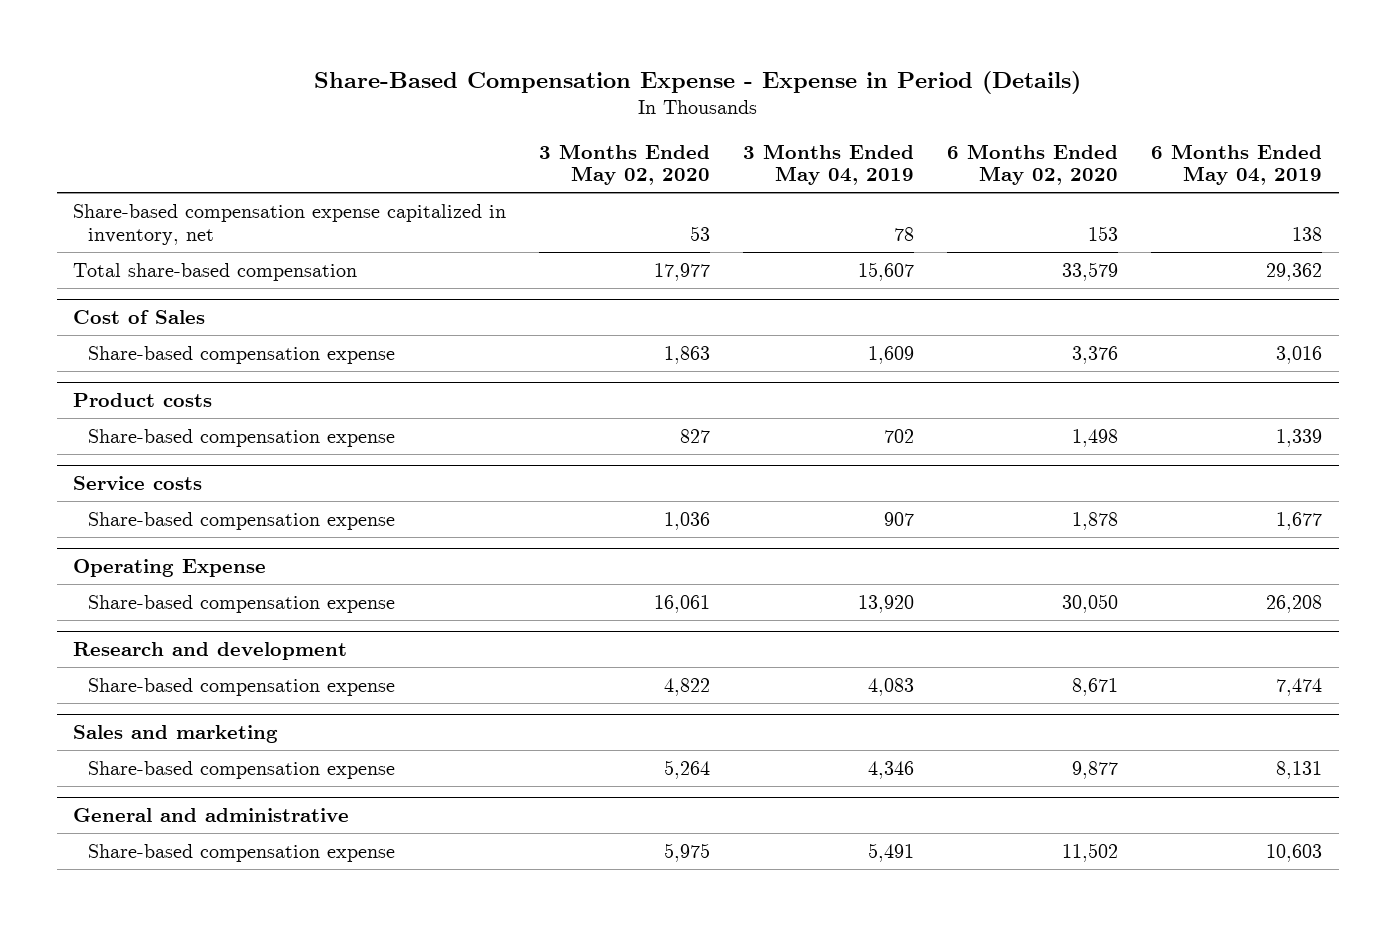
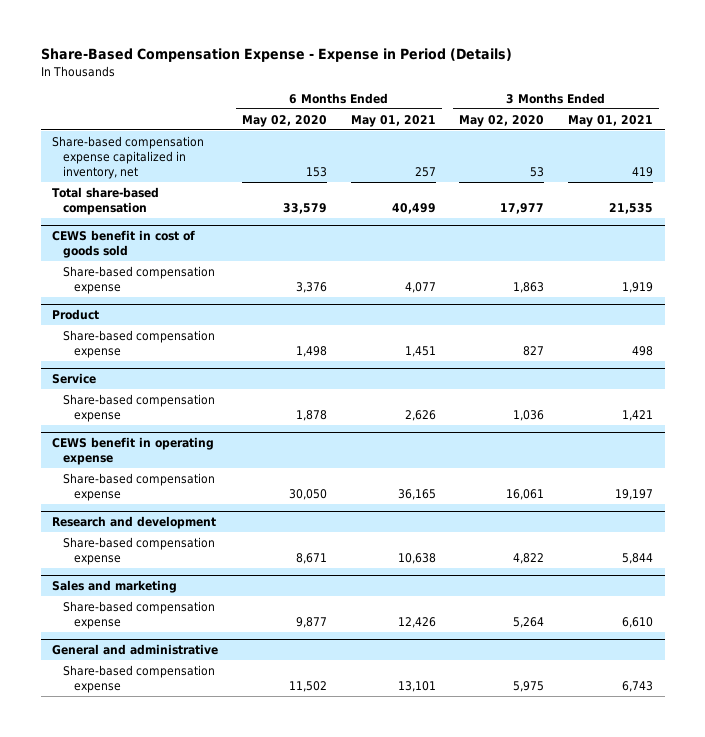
- | 3 Months Ended May 02, 2020 | 3 Months Ended May 04, 2019 | 6 Months Ended May 02, 2020 | 6 Months Ended May 04, 2019
+ | 6 Months Ended May 02, 2020 | 6 Months Ended May 01, 2021 | 3 Months Ended May 02, 2020 | 3 Months Ended May 01, 2021
- Cost of Sales
+ CEWS benefit in cost of goods sold
- Product costs
+ Product
- Service costs
+ Service
- Operating Expense
+ CEWS benefit in operating expense

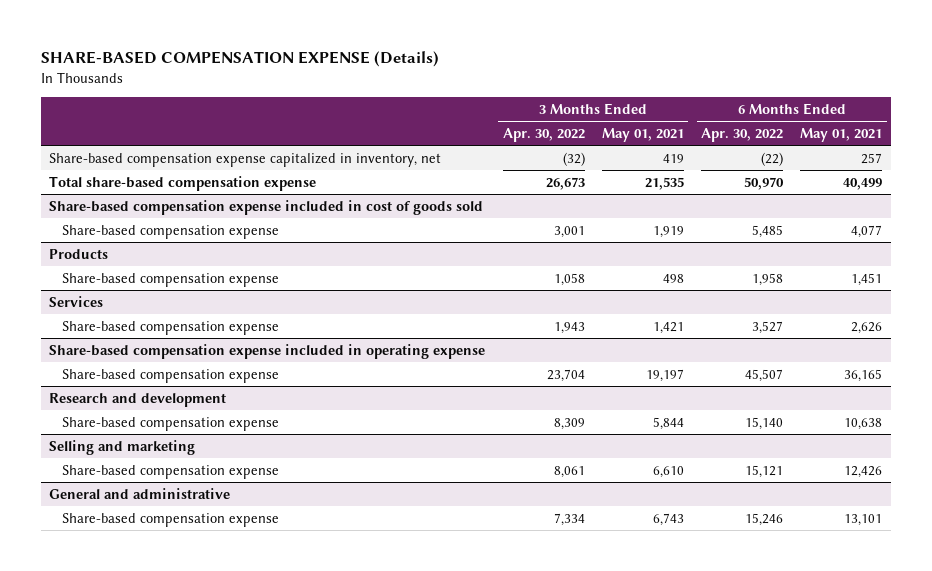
- Share-Based Compensation Expense - Expense in Period (Details)
+ SHARE-BASED COMPENSATION EXPENSE (Details)
- | 6 Months Ended May 02, 2020 | 6 Months Ended May 01, 2021 | 3 Months Ended May 02, 2020 | 3 Months Ended May 01, 2021
+ | 3 Months Ended Apr. 30, 2022 | 3 Months Ended May 01, 2021 | 6 Months Ended Apr. 30, 2022 | 6 Months Ended May 01, 2021
- Total share-based compensation | 33,579 | 40,499 | 17,977 | 21,535
- CEWS benefit in cost of goods sold
+ Total share-based compensation expense | 26,673 | 21,535 | 50,970 | 40,499
+ Share-based compensation expense included in cost of goods sold
- Product
+ Products
- Service
+ Services
- CEWS benefit in operating expense
+ Share-based compensation expense included in operating expense
- Sales and marketing
+ Selling and marketing

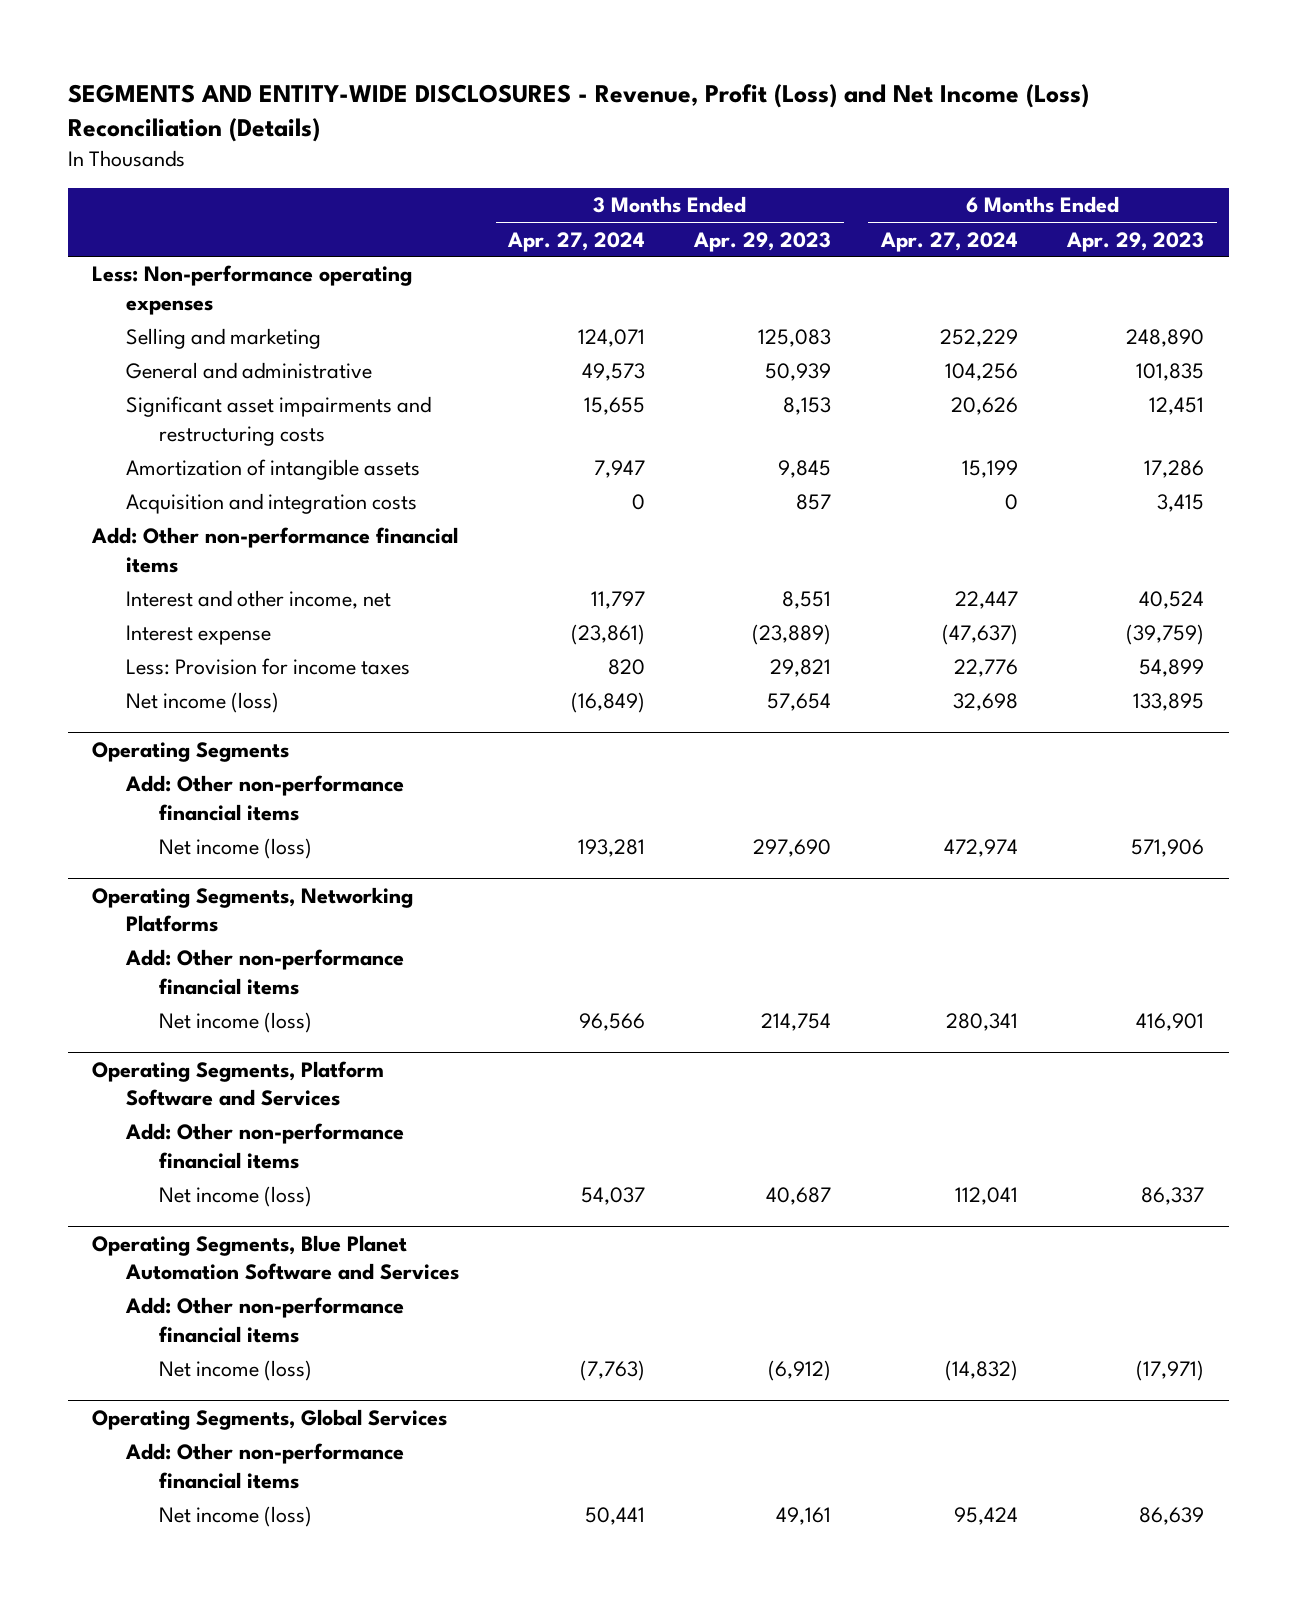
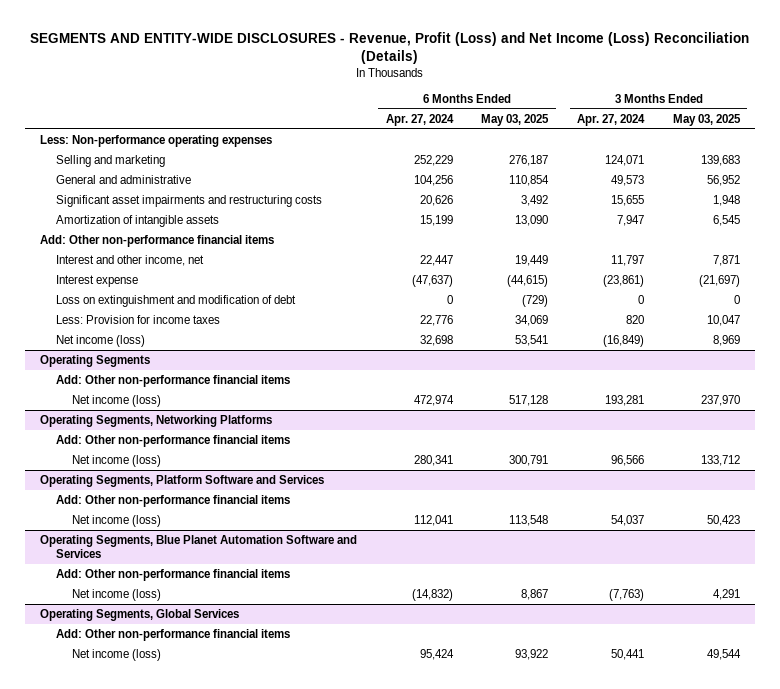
- | 3 Months Ended Apr. 27, 2024 | 3 Months Ended Apr. 29, 2023 | 6 Months Ended Apr. 27, 2024 | 6 Months Ended Apr. 29, 2023
+ | 6 Months Ended Apr. 27, 2024 | 6 Months Ended May 03, 2025 | 3 Months Ended Apr. 27, 2024 | 3 Months Ended May 03, 2025
- Acquisition and integration costs | 0 | 857 | 0 | 3,415
+ Loss on extinguishment and modification of debt | 0 | (729) | 0 | 0

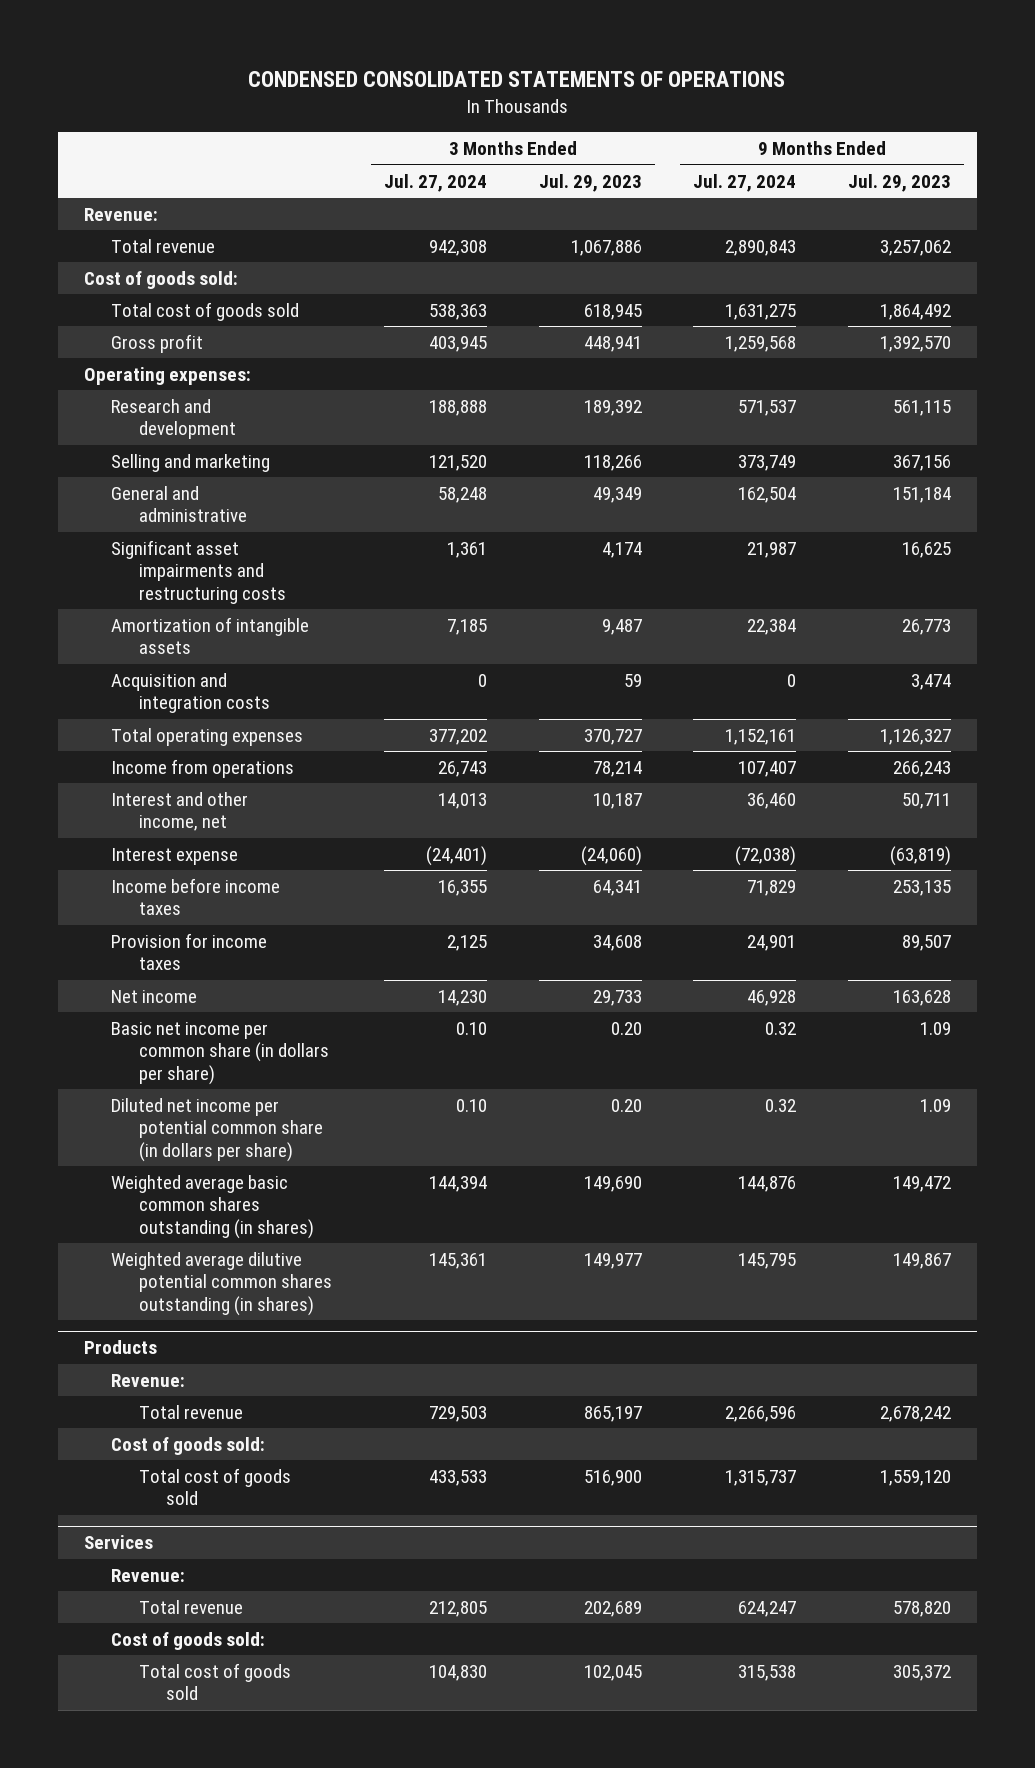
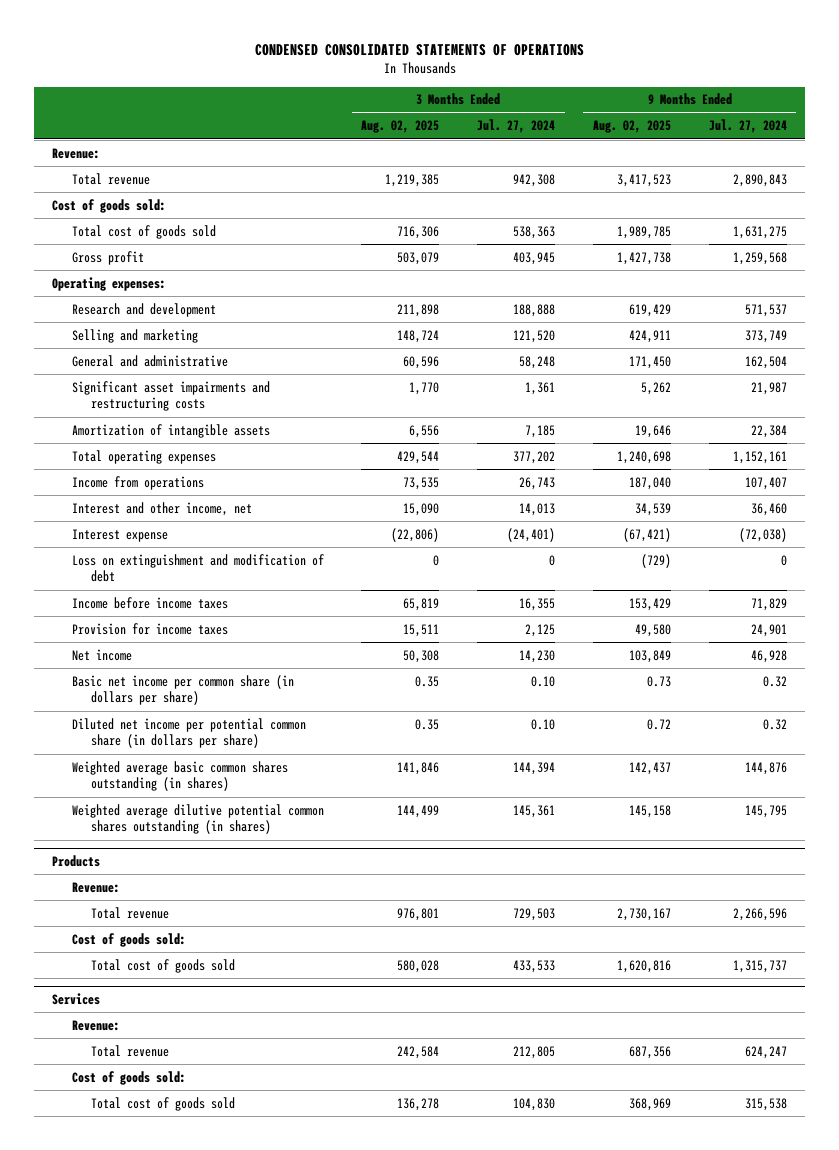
- | 3 Months Ended Jul. 27, 2024 | 3 Months Ended Jul. 29, 2023 | 9 Months Ended Jul. 27, 2024 | 9 Months Ended Jul. 29, 2023
+ | 3 Months Ended Aug. 02, 2025 | 3 Months Ended Jul. 27, 2024 | 9 Months Ended Aug. 02, 2025 | 9 Months Ended Jul. 27, 2024
- Acquisition and integration costs | 0 | 59 | 0 | 3,474
+ Loss on extinguishment and modification of debt | 0 | 0 | (729) | 0

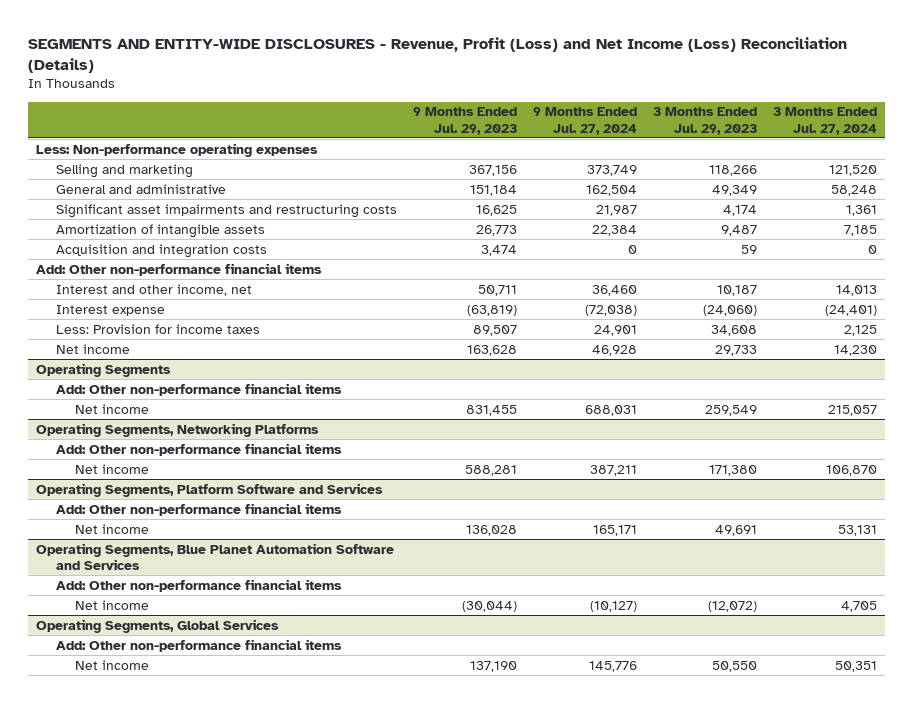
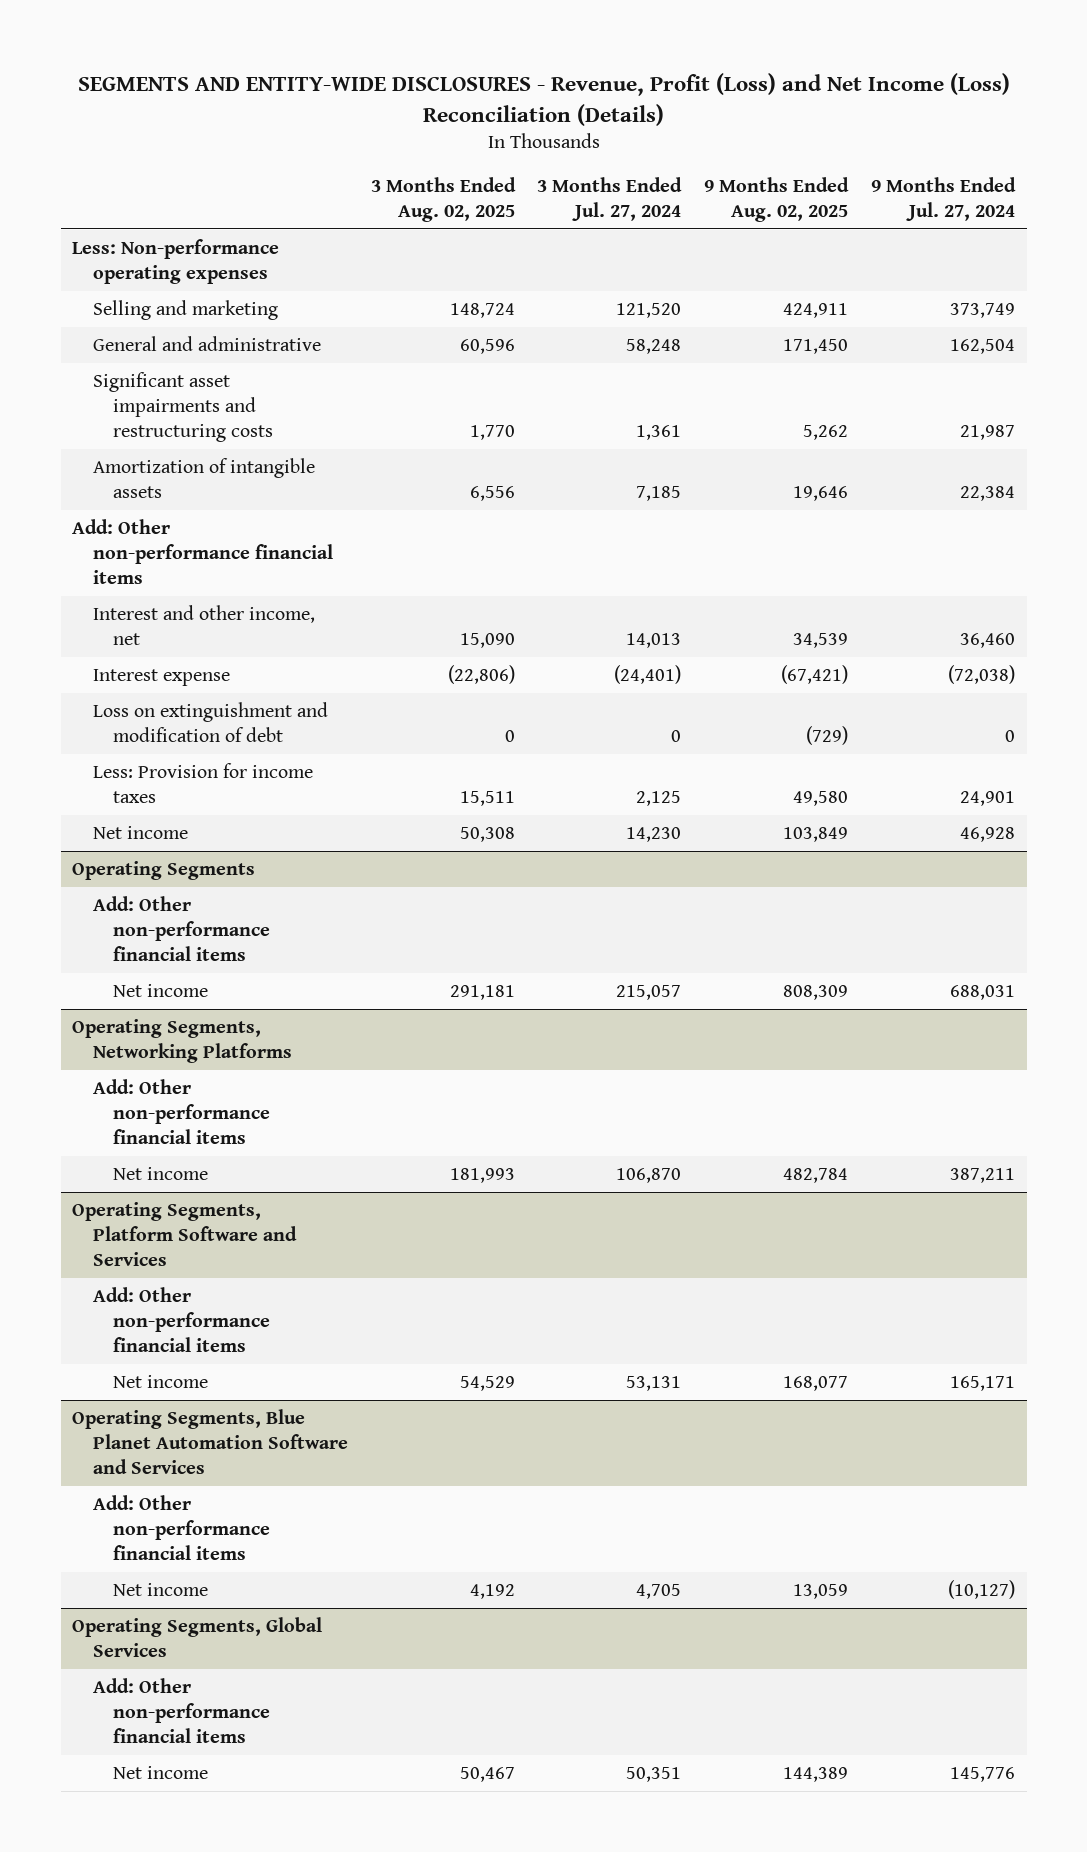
- | 9 Months Ended Jul. 29, 2023 | 9 Months Ended Jul. 27, 2024 | 3 Months Ended Jul. 29, 2023 | 3 Months Ended Jul. 27, 2024
+ | 3 Months Ended Aug. 02, 2025 | 3 Months Ended Jul. 27, 2024 | 9 Months Ended Aug. 02, 2025 | 9 Months Ended Jul. 27, 2024
- Acquisition and integration costs | 3,474 | 0 | 59 | 0
+ Loss on extinguishment and modification of debt | 0 | 0 | (729) | 0

